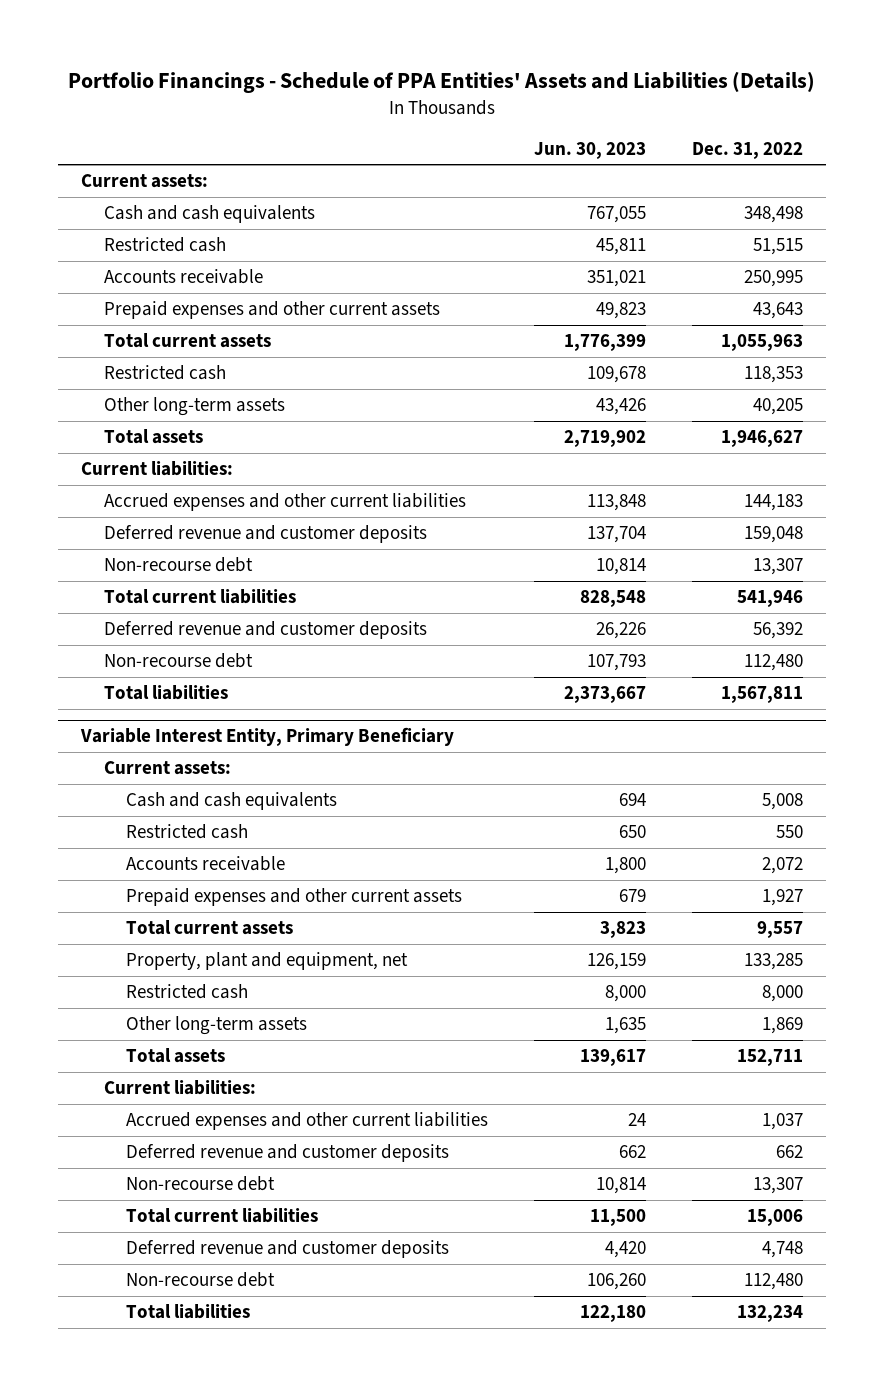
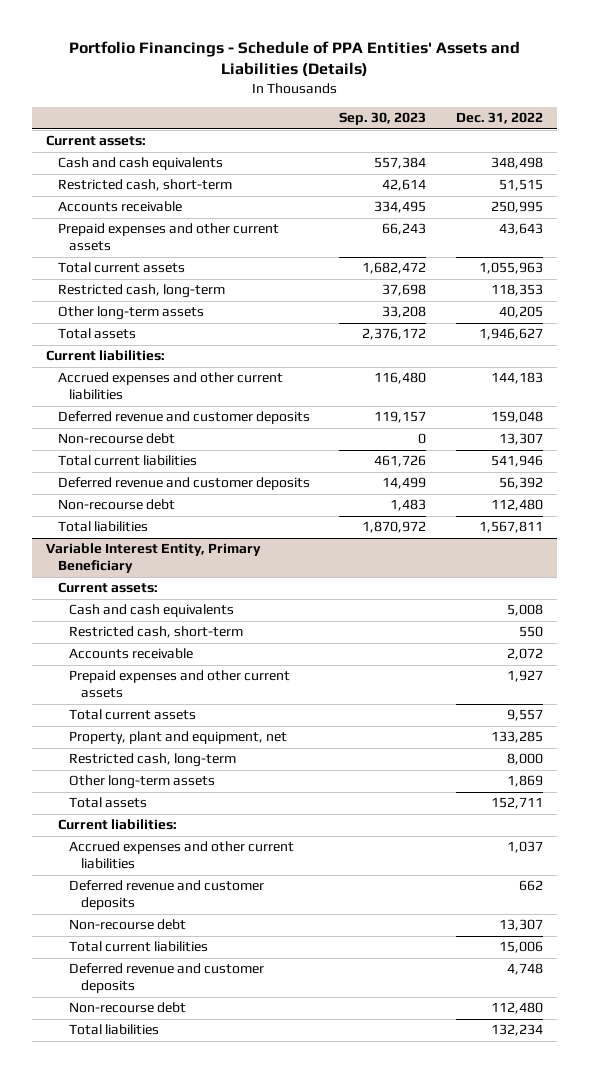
- | Jun. 30, 2023 | Dec. 31, 2022
+ | Sep. 30, 2023 | Dec. 31, 2022
- Restricted cash | 45,811 | 51,515
+ Restricted cash, short-term | 42,614 | 51,515
- Restricted cash | 109,678 | 118,353
+ Restricted cash, long-term | 37,698 | 118,353
@ Variable Interest Entity, Primary Beneficiary
- Restricted cash | 650 | 550
+ Restricted cash, short-term | | 550
- Restricted cash | 8,000 | 8,000
+ Restricted cash, long-term | | 8,000

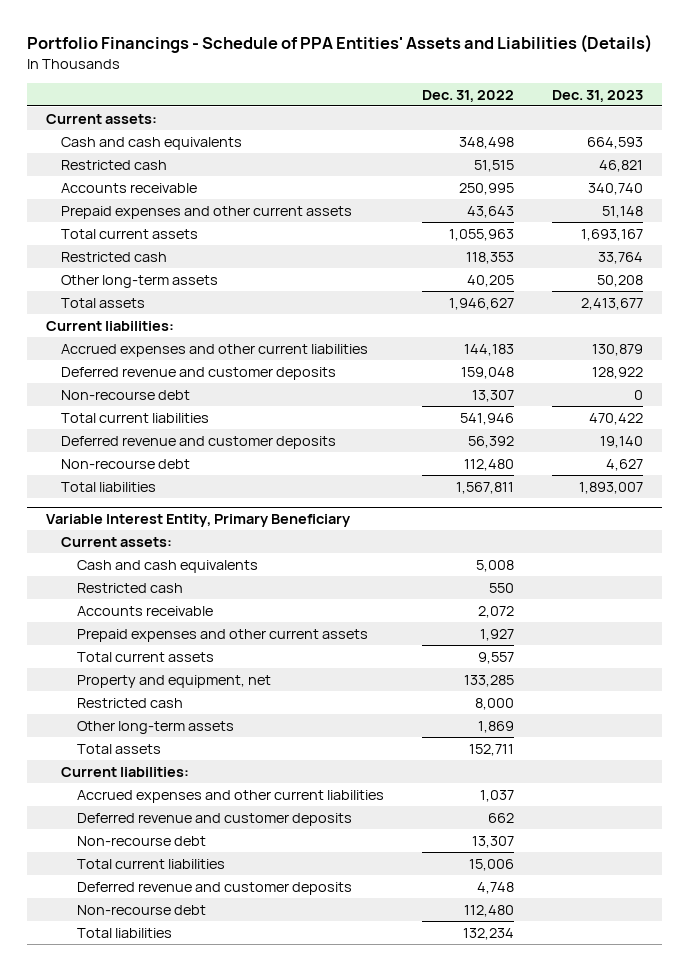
- | Sep. 30, 2023 | Dec. 31, 2022
+ | Dec. 31, 2022 | Dec. 31, 2023
- Restricted cash, short-term | 42,614 | 51,515
+ Restricted cash | 51,515 | 46,821
- Restricted cash, long-term | 37,698 | 118,353
+ Restricted cash | 118,353 | 33,764
@ Variable Interest Entity, Primary Beneficiary
- Restricted cash, short-term | | 550
+ Restricted cash | 550 |
- Property, plant and equipment, net | | 133,285
- Restricted cash, long-term | | 8,000
+ Property and equipment, net | 133,285 |
+ Restricted cash | 8,000 |

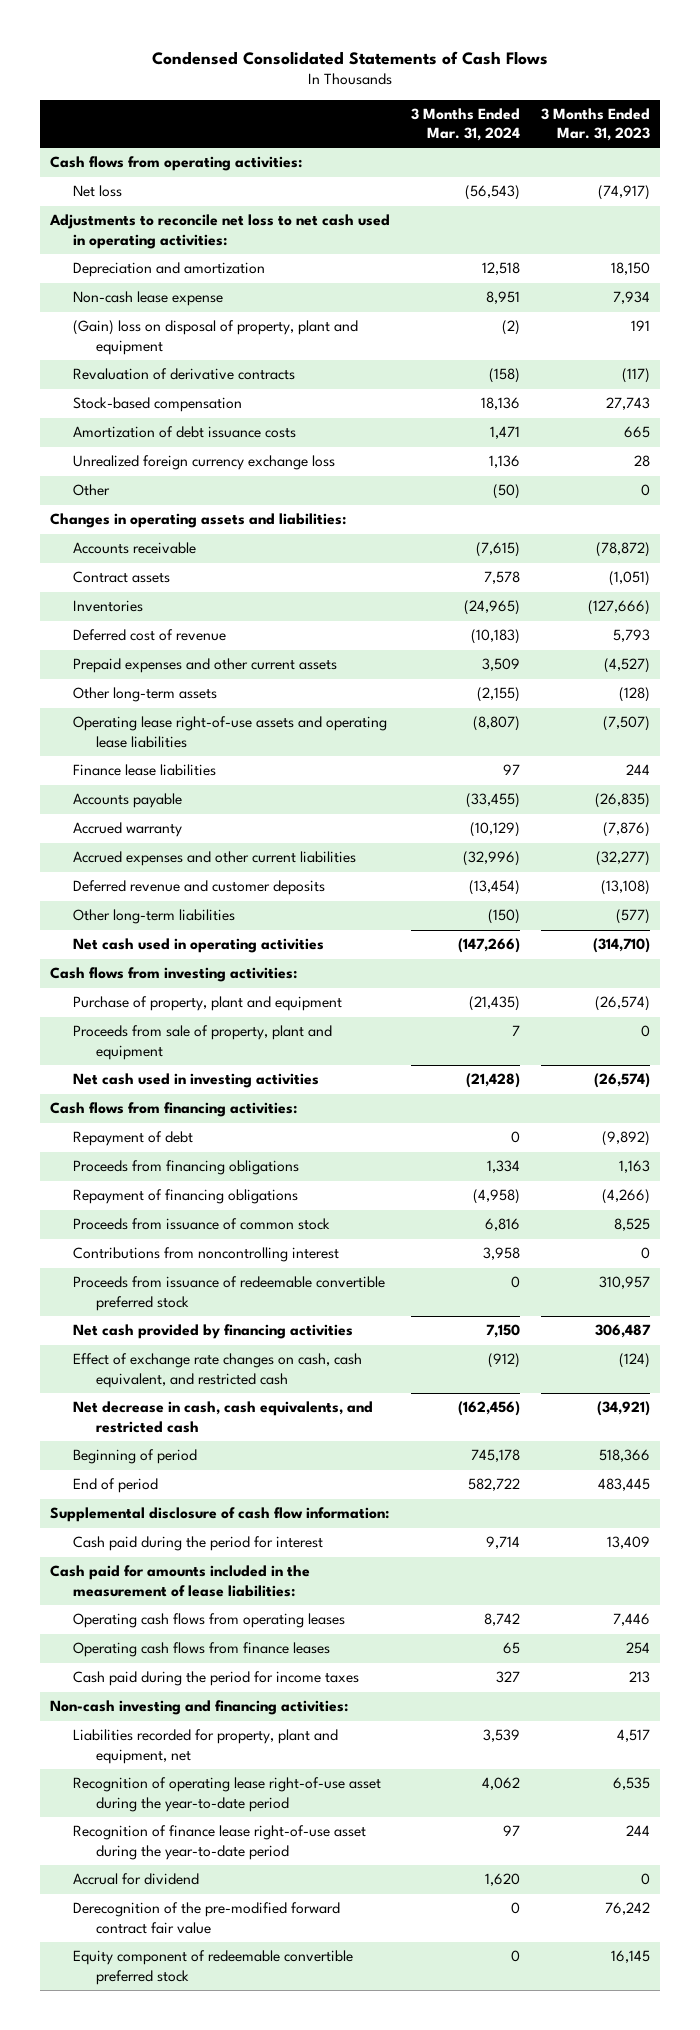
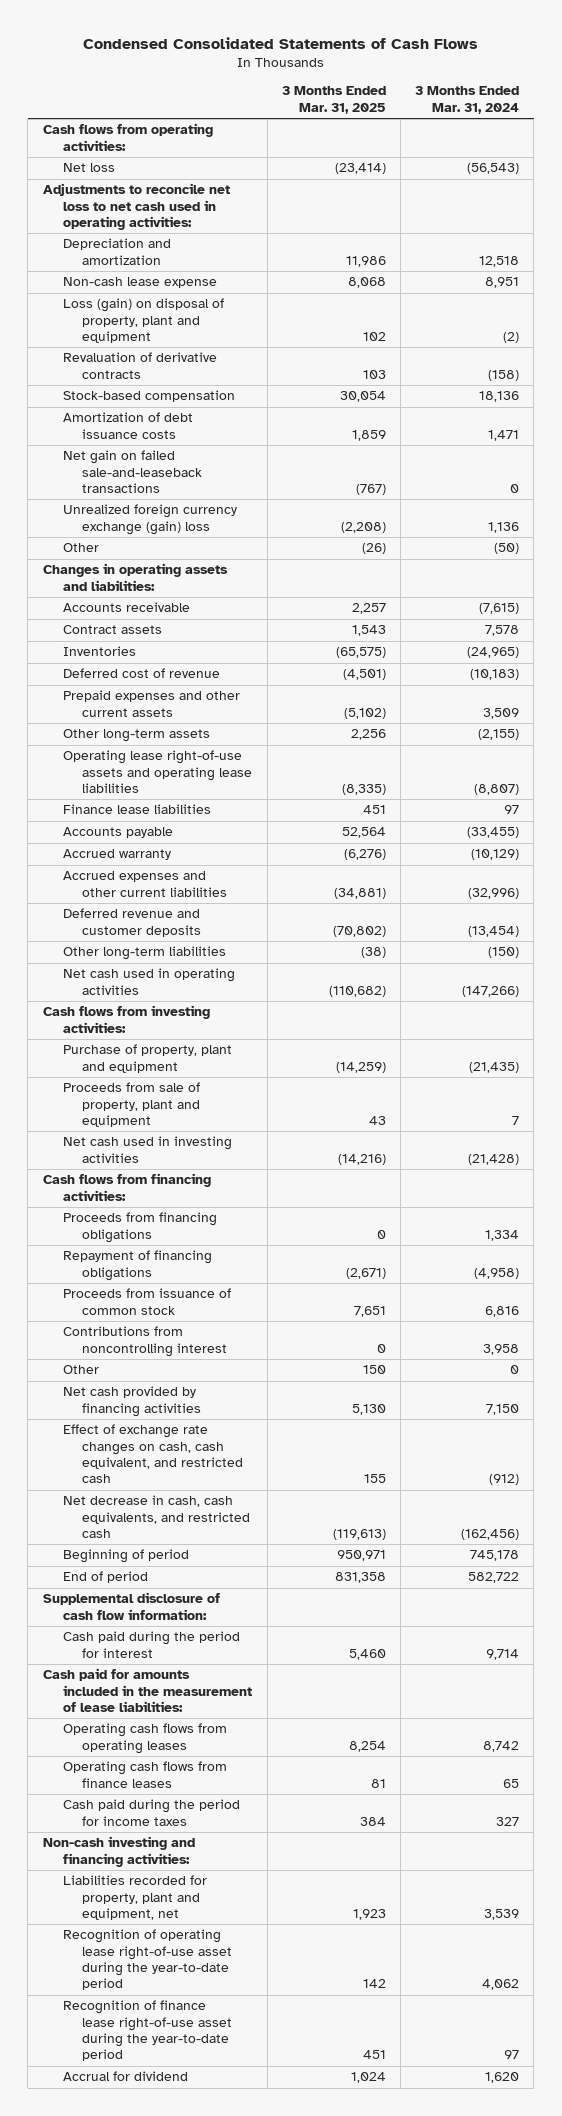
- | 3 Months Ended Mar. 31, 2024 | 3 Months Ended Mar. 31, 2023
+ | 3 Months Ended Mar. 31, 2025 | 3 Months Ended Mar. 31, 2024
- (Gain) loss on disposal of property, plant and equipment | (2) | 191
+ Loss (gain) on disposal of property, plant and equipment | 102 | (2)
- Unrealized foreign currency exchange loss | 1,136 | 28
+ Net gain on failed sale-and-leaseback transactions | (767) | 0
+ Unrealized foreign currency exchange (gain) loss | (2,208) | 1,136
- Repayment of debt | 0 | (9,892)
- Proceeds from issuance of redeemable convertible preferred stock | 0 | 310,957
+ Other | 150 | 0
- Derecognition of the pre-modified forward contract fair value | 0 | 76,242
- Equity component of redeemable convertible preferred stock | 0 | 16,145

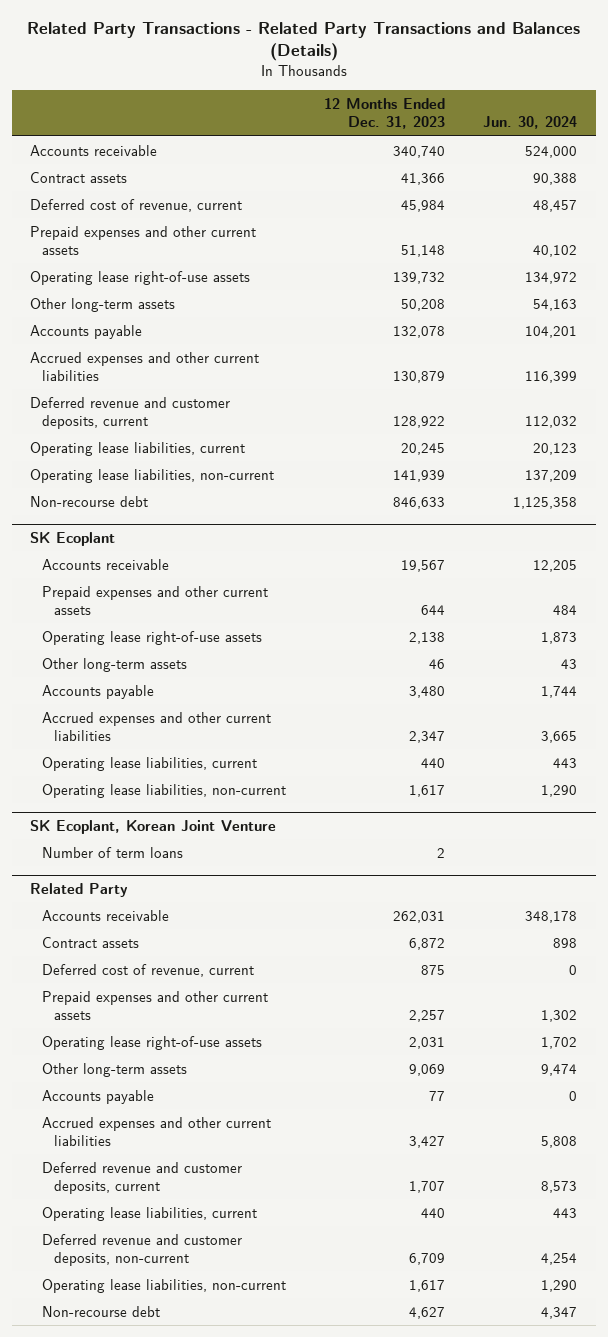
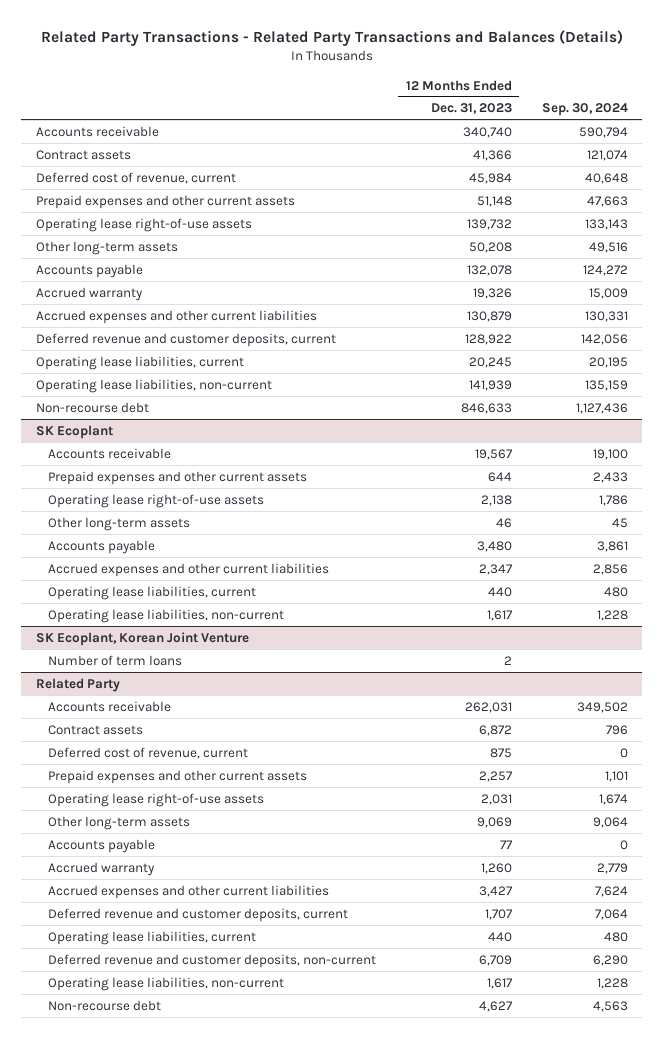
- | 12 Months Ended Dec. 31, 2023 | Jun. 30, 2024
+ | 12 Months Ended Dec. 31, 2023 | Sep. 30, 2024
+ Accrued warranty | 19,326 | 15,009
@ Related Party
+ Accrued warranty | 1,260 | 2,779

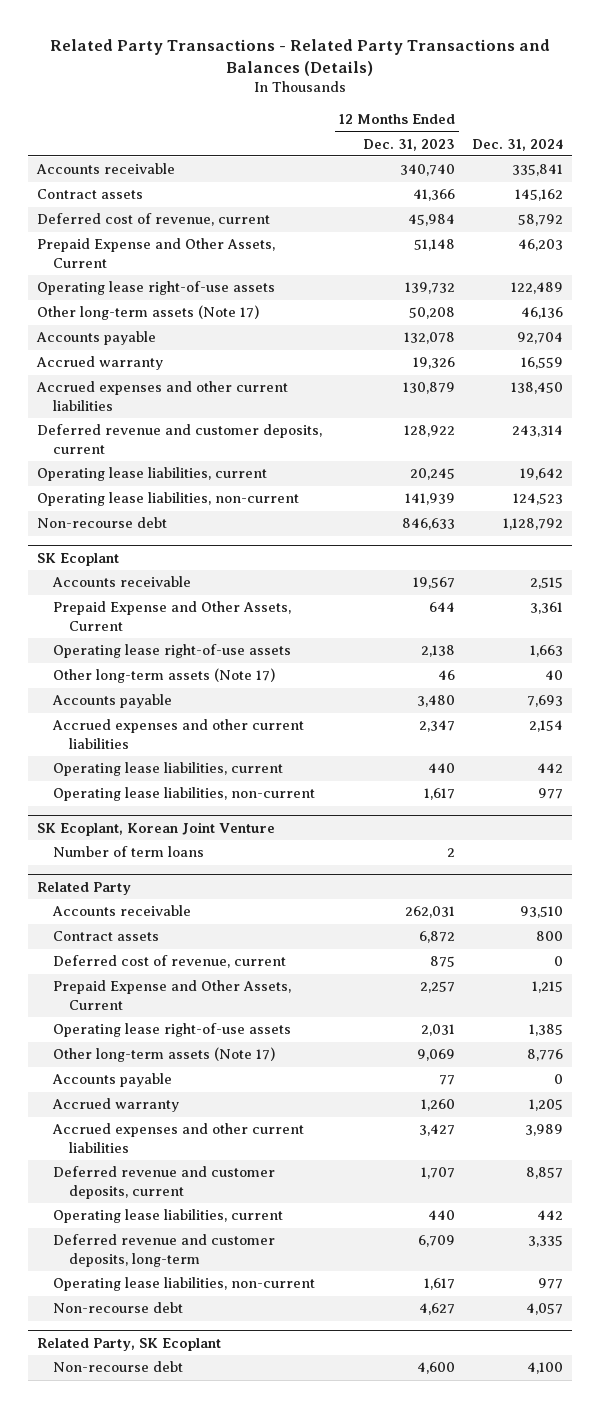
- | 12 Months Ended Dec. 31, 2023 | Sep. 30, 2024
+ | 12 Months Ended Dec. 31, 2023 | Dec. 31, 2024
- Prepaid expenses and other current assets | 51,148 | 47,663
+ Prepaid Expense and Other Assets, Current | 51,148 | 46,203
- Other long-term assets | 50,208 | 49,516
+ Other long-term assets (Note 17) | 50,208 | 46,136
@ SK Ecoplant
- Prepaid expenses and other current assets | 644 | 2,433
+ Prepaid Expense and Other Assets, Current | 644 | 3,361
- Other long-term assets | 46 | 45
+ Other long-term assets (Note 17) | 46 | 40
@ Related Party
- Prepaid expenses and other current assets | 2,257 | 1,101
+ Prepaid Expense and Other Assets, Current | 2,257 | 1,215
- Other long-term assets | 9,069 | 9,064
+ Other long-term assets (Note 17) | 9,069 | 8,776
- Deferred revenue and customer deposits, non-current | 6,709 | 6,290
+ Deferred revenue and customer deposits, long-term | 6,709 | 3,335
+ Related Party, SK Ecoplant
+ Non-recourse debt | 4,600 | 4,100

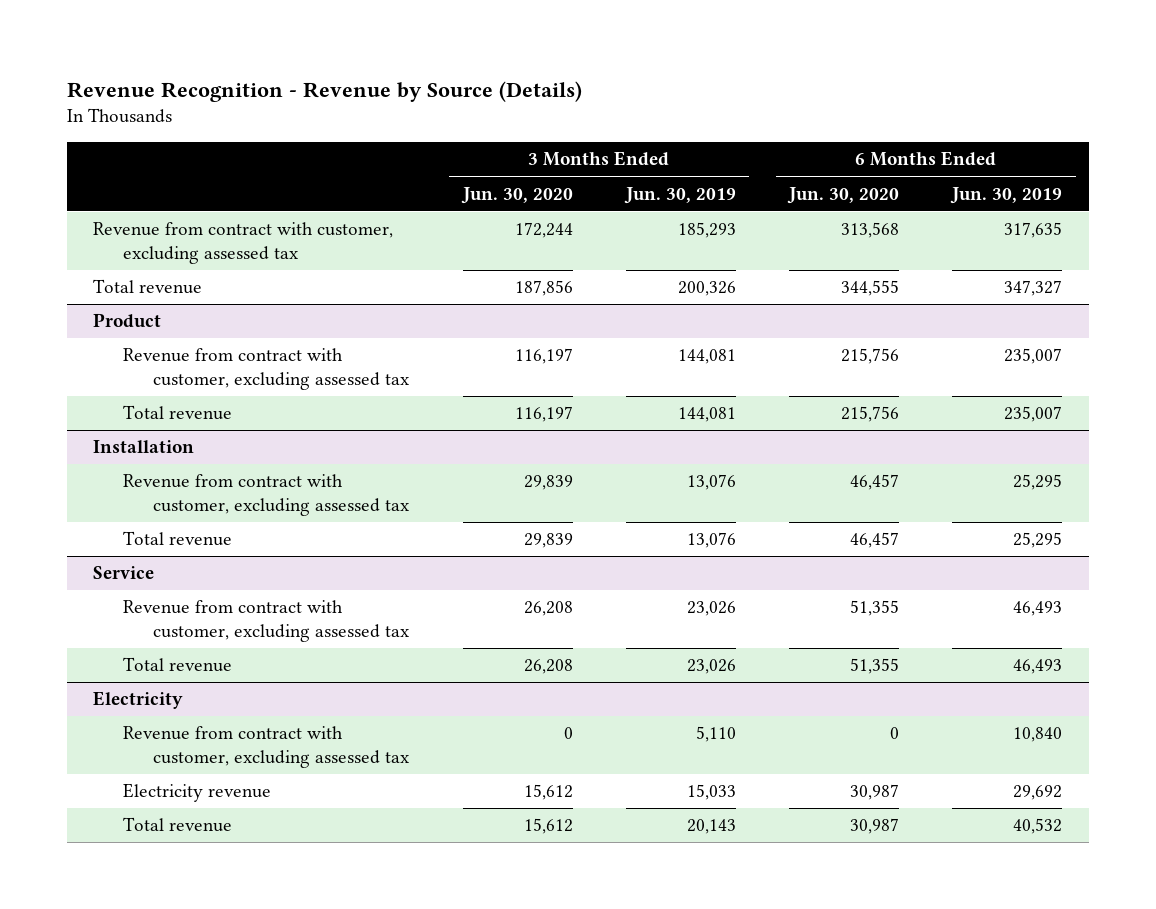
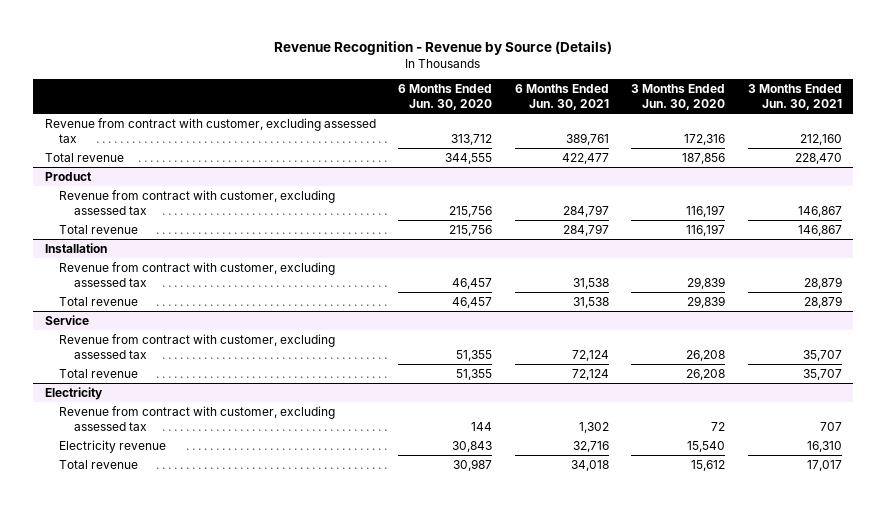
- | 3 Months Ended Jun. 30, 2020 | 3 Months Ended Jun. 30, 2019 | 6 Months Ended Jun. 30, 2020 | 6 Months Ended Jun. 30, 2019
+ | 6 Months Ended Jun. 30, 2020 | 6 Months Ended Jun. 30, 2021 | 3 Months Ended Jun. 30, 2020 | 3 Months Ended Jun. 30, 2021
- Revenue from contract with customer, excluding assessed tax | 172,244 | 185,293 | 313,568 | 317,635
+ Revenue from contract with customer, excluding assessed tax | 313,712 | 389,761 | 172,316 | 212,160
@ Electricity
- Revenue from contract with customer, excluding assessed tax | 0 | 5,110 | 0 | 10,840
- Electricity revenue | 15,612 | 15,033 | 30,987 | 29,692
+ Revenue from contract with customer, excluding assessed tax | 144 | 1,302 | 72 | 707
+ Electricity revenue | 30,843 | 32,716 | 15,540 | 16,310

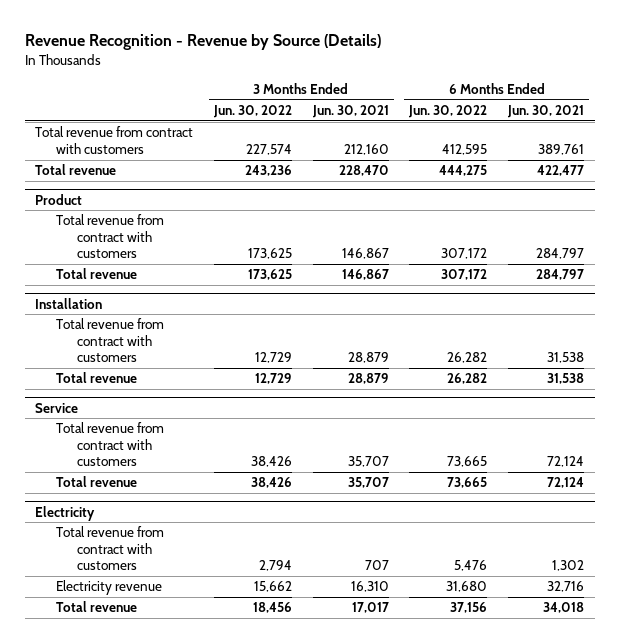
- | 6 Months Ended Jun. 30, 2020 | 6 Months Ended Jun. 30, 2021 | 3 Months Ended Jun. 30, 2020 | 3 Months Ended Jun. 30, 2021
+ | 3 Months Ended Jun. 30, 2022 | 3 Months Ended Jun. 30, 2021 | 6 Months Ended Jun. 30, 2022 | 6 Months Ended Jun. 30, 2021
- Revenue from contract with customer, excluding assessed tax | 313,712 | 389,761 | 172,316 | 212,160
+ Total revenue from contract with customers | 227,574 | 212,160 | 412,595 | 389,761
@ Product
- Revenue from contract with customer, excluding assessed tax | 215,756 | 284,797 | 116,197 | 146,867
+ Total revenue from contract with customers | 173,625 | 146,867 | 307,172 | 284,797
@ Installation
- Revenue from contract with customer, excluding assessed tax | 46,457 | 31,538 | 29,839 | 28,879
+ Total revenue from contract with customers | 12,729 | 28,879 | 26,282 | 31,538
@ Service
- Revenue from contract with customer, excluding assessed tax | 51,355 | 72,124 | 26,208 | 35,707
+ Total revenue from contract with customers | 38,426 | 35,707 | 73,665 | 72,124
@ Electricity
- Revenue from contract with customer, excluding assessed tax | 144 | 1,302 | 72 | 707
+ Total revenue from contract with customers | 2,794 | 707 | 5,476 | 1,302

